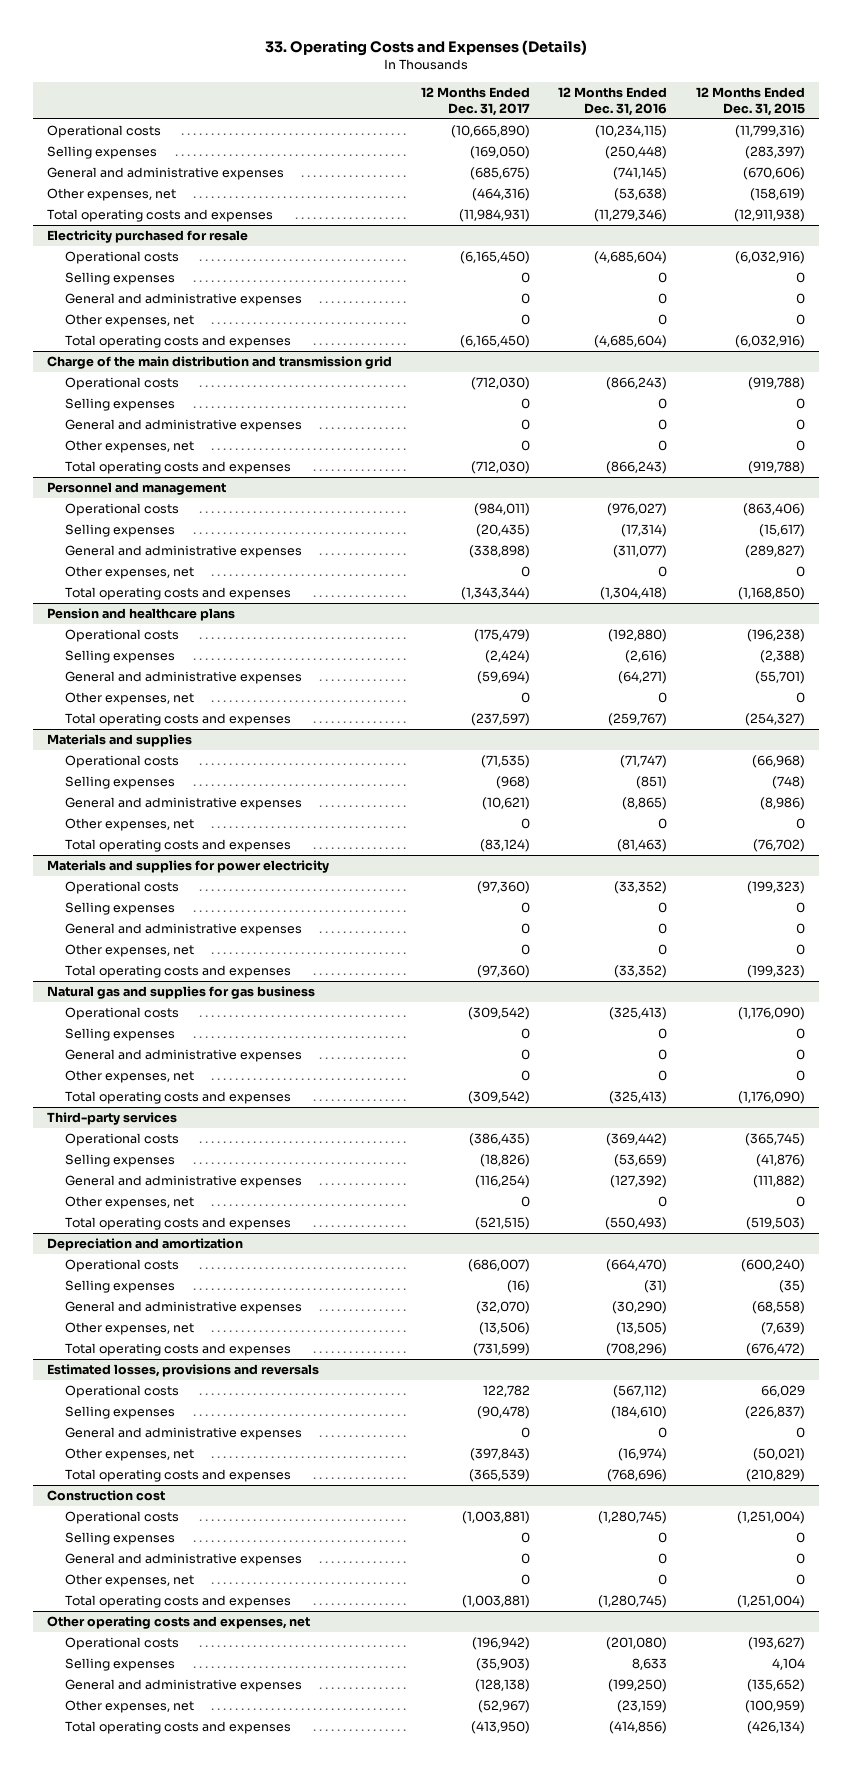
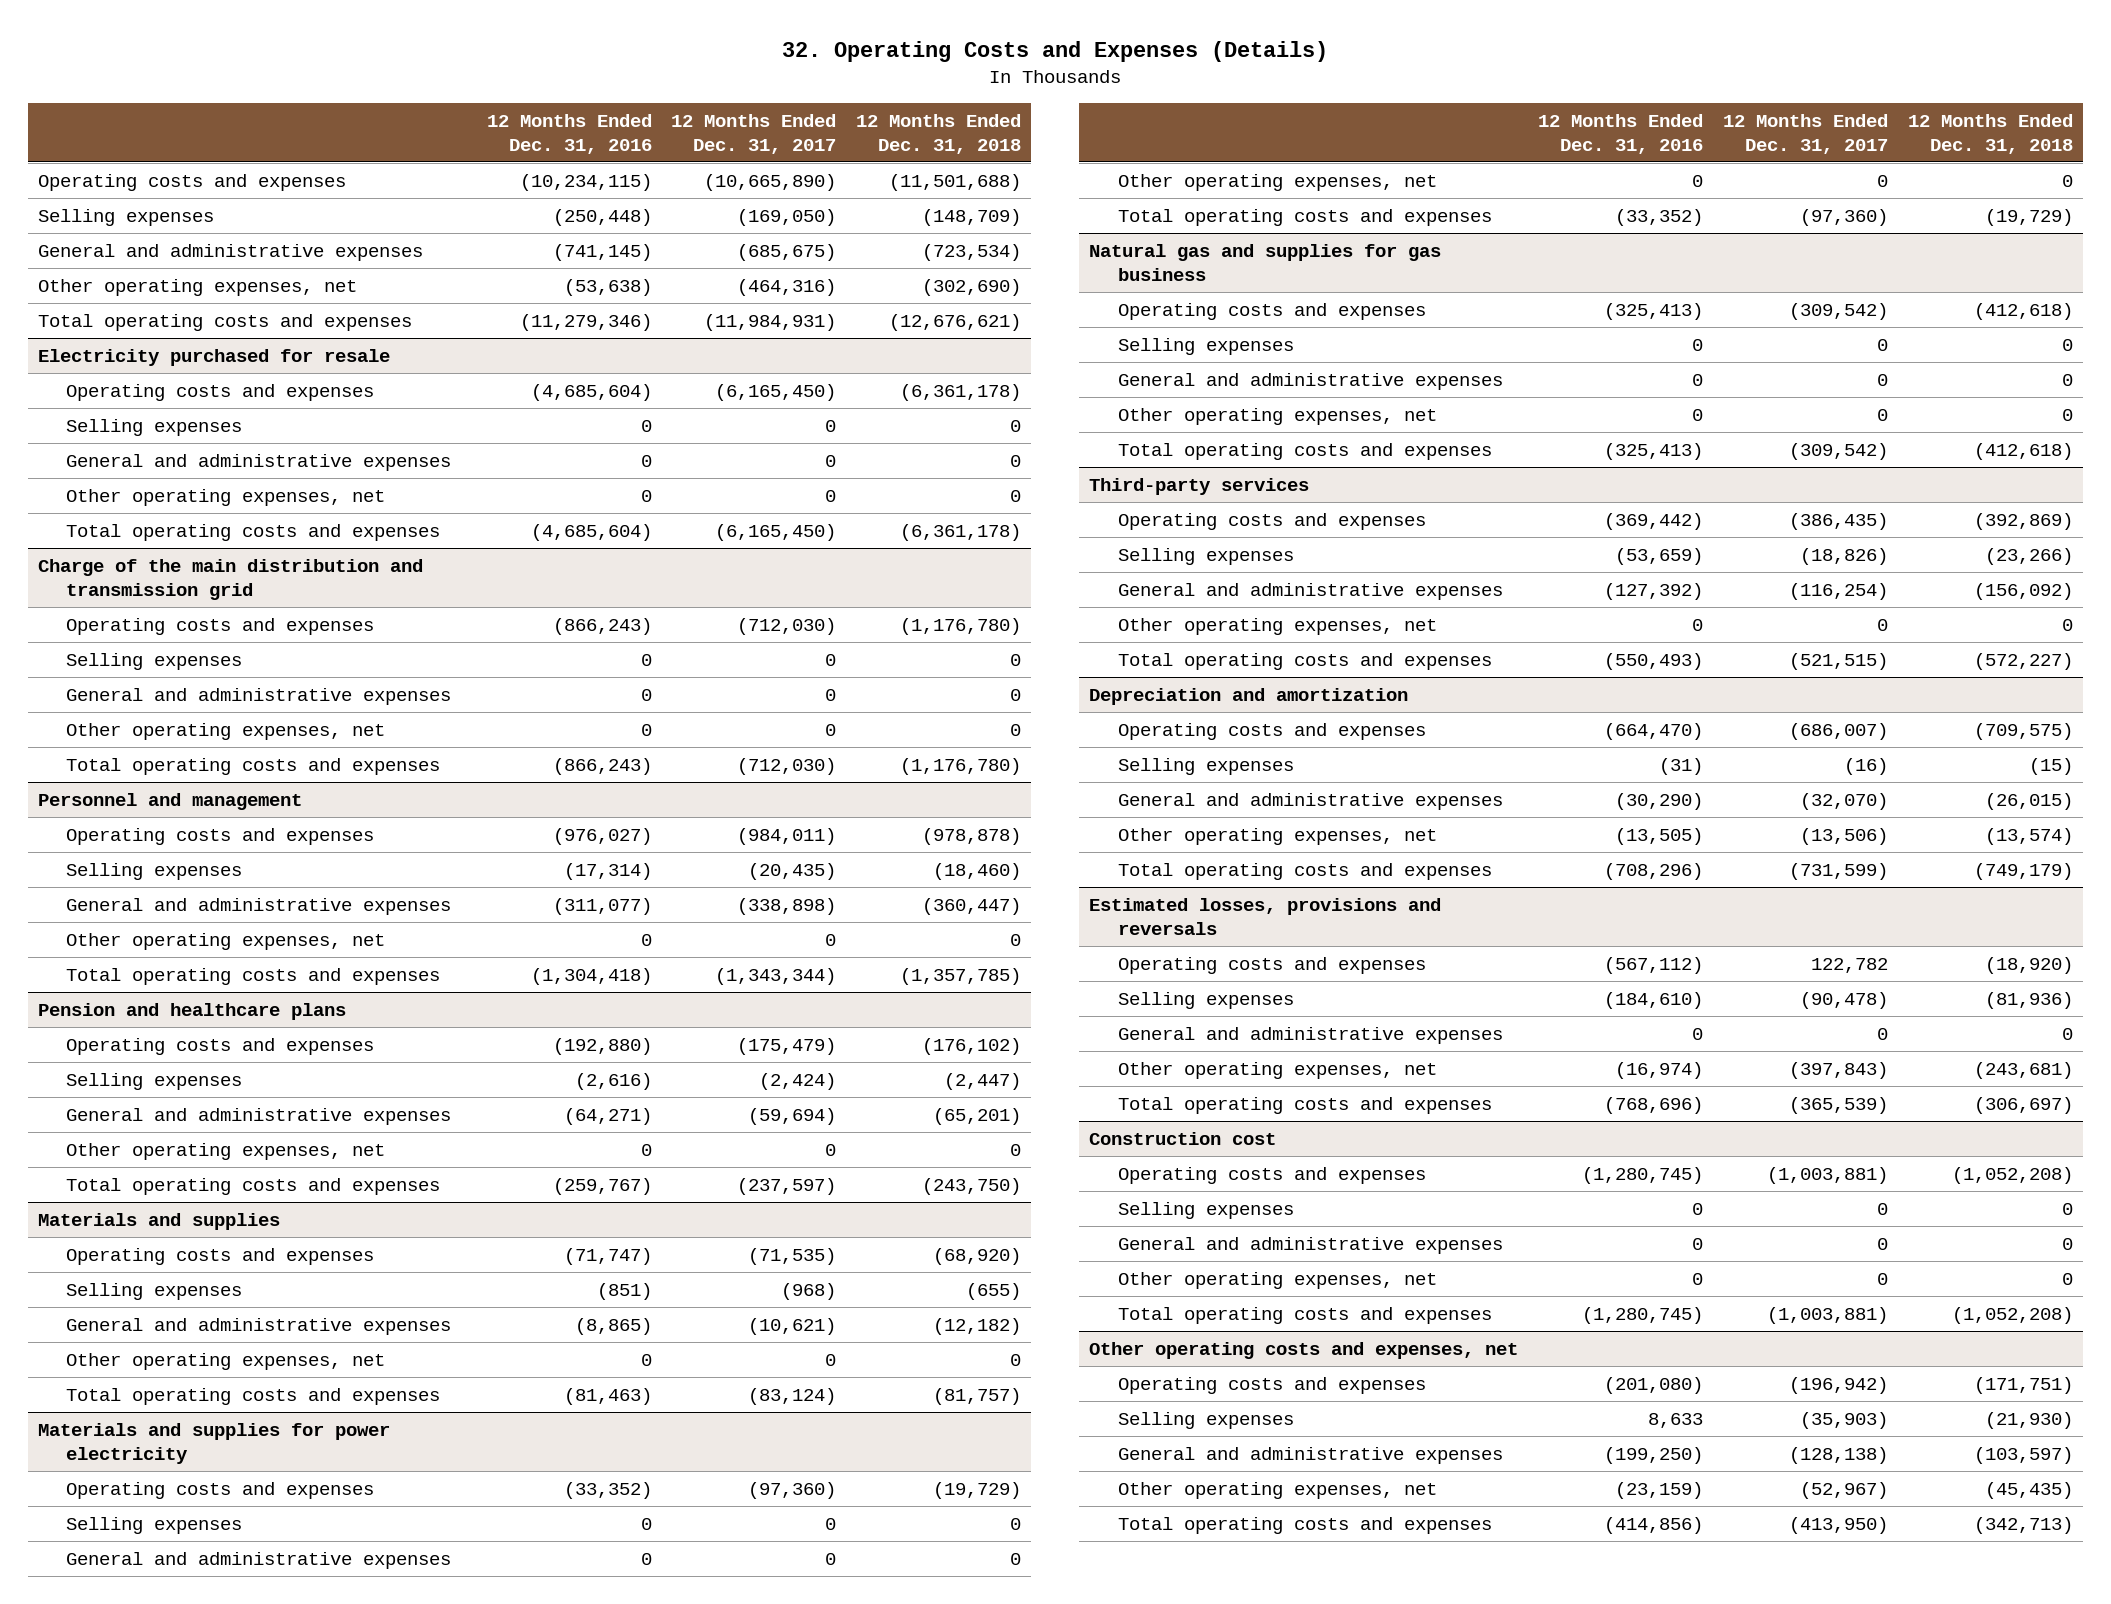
- 33. Operating Costs and Expenses (Details)
+ 32. Operating Costs and Expenses (Details)
- | 12 Months Ended Dec. 31, 2017 | 12 Months Ended Dec. 31, 2016 | 12 Months Ended Dec. 31, 2015
+ | 12 Months Ended Dec. 31, 2016 | 12 Months Ended Dec. 31, 2017 | 12 Months Ended Dec. 31, 2018
- Operational costs | (10,665,890) | (10,234,115) | (11,799,316)
+ Operating costs and expenses | (10,234,115) | (10,665,890) | (11,501,688)
- Other expenses, net | (464,316) | (53,638) | (158,619)
+ Other operating expenses, net | (53,638) | (464,316) | (302,690)
@ Electricity purchased for resale
- Operational costs | (6,165,450) | (4,685,604) | (6,032,916)
+ Operating costs and expenses | (4,685,604) | (6,165,450) | (6,361,178)
- Other expenses, net | 0 | 0 | 0
+ Other operating expenses, net | 0 | 0 | 0
@ Charge of the main distribution and transmission grid
- Operational costs | (712,030) | (866,243) | (919,788)
+ Operating costs and expenses | (866,243) | (712,030) | (1,176,780)
- Other expenses, net | 0 | 0 | 0
+ Other operating expenses, net | 0 | 0 | 0
@ Personnel and management
- Operational costs | (984,011) | (976,027) | (863,406)
+ Operating costs and expenses | (976,027) | (984,011) | (978,878)
- Other expenses, net | 0 | 0 | 0
+ Other operating expenses, net | 0 | 0 | 0
@ Pension and healthcare plans
- Operational costs | (175,479) | (192,880) | (196,238)
+ Operating costs and expenses | (192,880) | (175,479) | (176,102)
- Other expenses, net | 0 | 0 | 0
+ Other operating expenses, net | 0 | 0 | 0
@ Materials and supplies
- Operational costs | (71,535) | (71,747) | (66,968)
+ Operating costs and expenses | (71,747) | (71,535) | (68,920)
- Other expenses, net | 0 | 0 | 0
+ Other operating expenses, net | 0 | 0 | 0
@ Materials and supplies for power electricity
- Operational costs | (97,360) | (33,352) | (199,323)
+ Operating costs and expenses | (33,352) | (97,360) | (19,729)
- Other expenses, net | 0 | 0 | 0
+ Other operating expenses, net | 0 | 0 | 0
@ Natural gas and supplies for gas business
- Operational costs | (309,542) | (325,413) | (1,176,090)
+ Operating costs and expenses | (325,413) | (309,542) | (412,618)
- Other expenses, net | 0 | 0 | 0
+ Other operating expenses, net | 0 | 0 | 0
@ Third-party services
- Operational costs | (386,435) | (369,442) | (365,745)
+ Operating costs and expenses | (369,442) | (386,435) | (392,869)
- Other expenses, net | 0 | 0 | 0
+ Other operating expenses, net | 0 | 0 | 0
@ Depreciation and amortization
- Operational costs | (686,007) | (664,470) | (600,240)
+ Operating costs and expenses | (664,470) | (686,007) | (709,575)
- Other expenses, net | (13,506) | (13,505) | (7,639)
+ Other operating expenses, net | (13,505) | (13,506) | (13,574)
@ Estimated losses, provisions and reversals
- Operational costs | 122,782 | (567,112) | 66,029
+ Operating costs and expenses | (567,112) | 122,782 | (18,920)
- Other expenses, net | (397,843) | (16,974) | (50,021)
+ Other operating expenses, net | (16,974) | (397,843) | (243,681)
@ Construction cost
- Operational costs | (1,003,881) | (1,280,745) | (1,251,004)
+ Operating costs and expenses | (1,280,745) | (1,003,881) | (1,052,208)
- Other expenses, net | 0 | 0 | 0
+ Other operating expenses, net | 0 | 0 | 0
@ Other operating costs and expenses, net
- Operational costs | (196,942) | (201,080) | (193,627)
+ Operating costs and expenses | (201,080) | (196,942) | (171,751)
- Other expenses, net | (52,967) | (23,159) | (100,959)
+ Other operating expenses, net | (23,159) | (52,967) | (45,435)

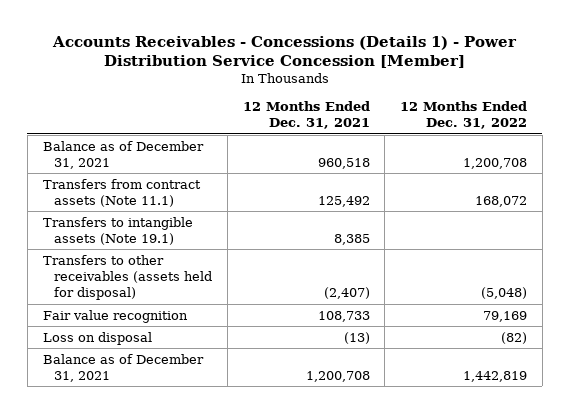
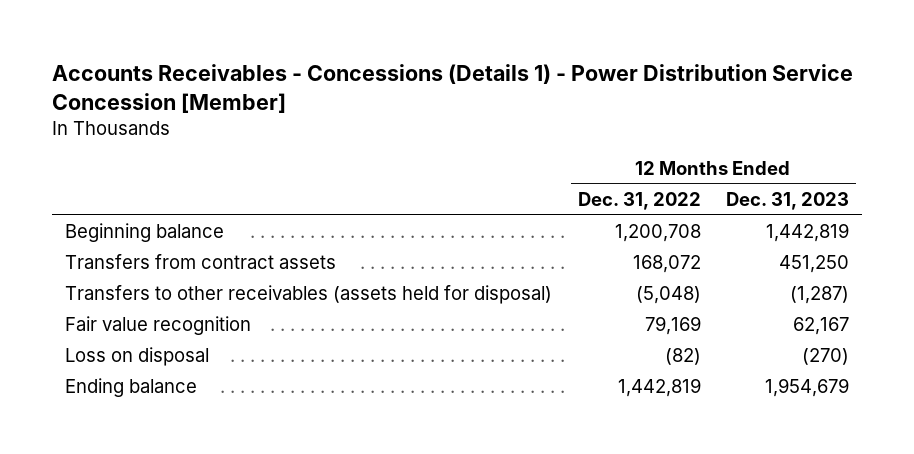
- | 12 Months Ended Dec. 31, 2021 | 12 Months Ended Dec. 31, 2022
+ | 12 Months Ended Dec. 31, 2022 | 12 Months Ended Dec. 31, 2023
- Balance as of December 31, 2021 | 960,518 | 1,200,708
- Transfers from contract assets (Note 11.1) | 125,492 | 168,072
- Transfers to intangible assets (Note 19.1) | 8,385 |
+ Beginning balance | 1,200,708 | 1,442,819
+ Transfers from contract assets | 168,072 | 451,250
- Balance as of December 31, 2021 | 1,200,708 | 1,442,819
+ Ending balance | 1,442,819 | 1,954,679

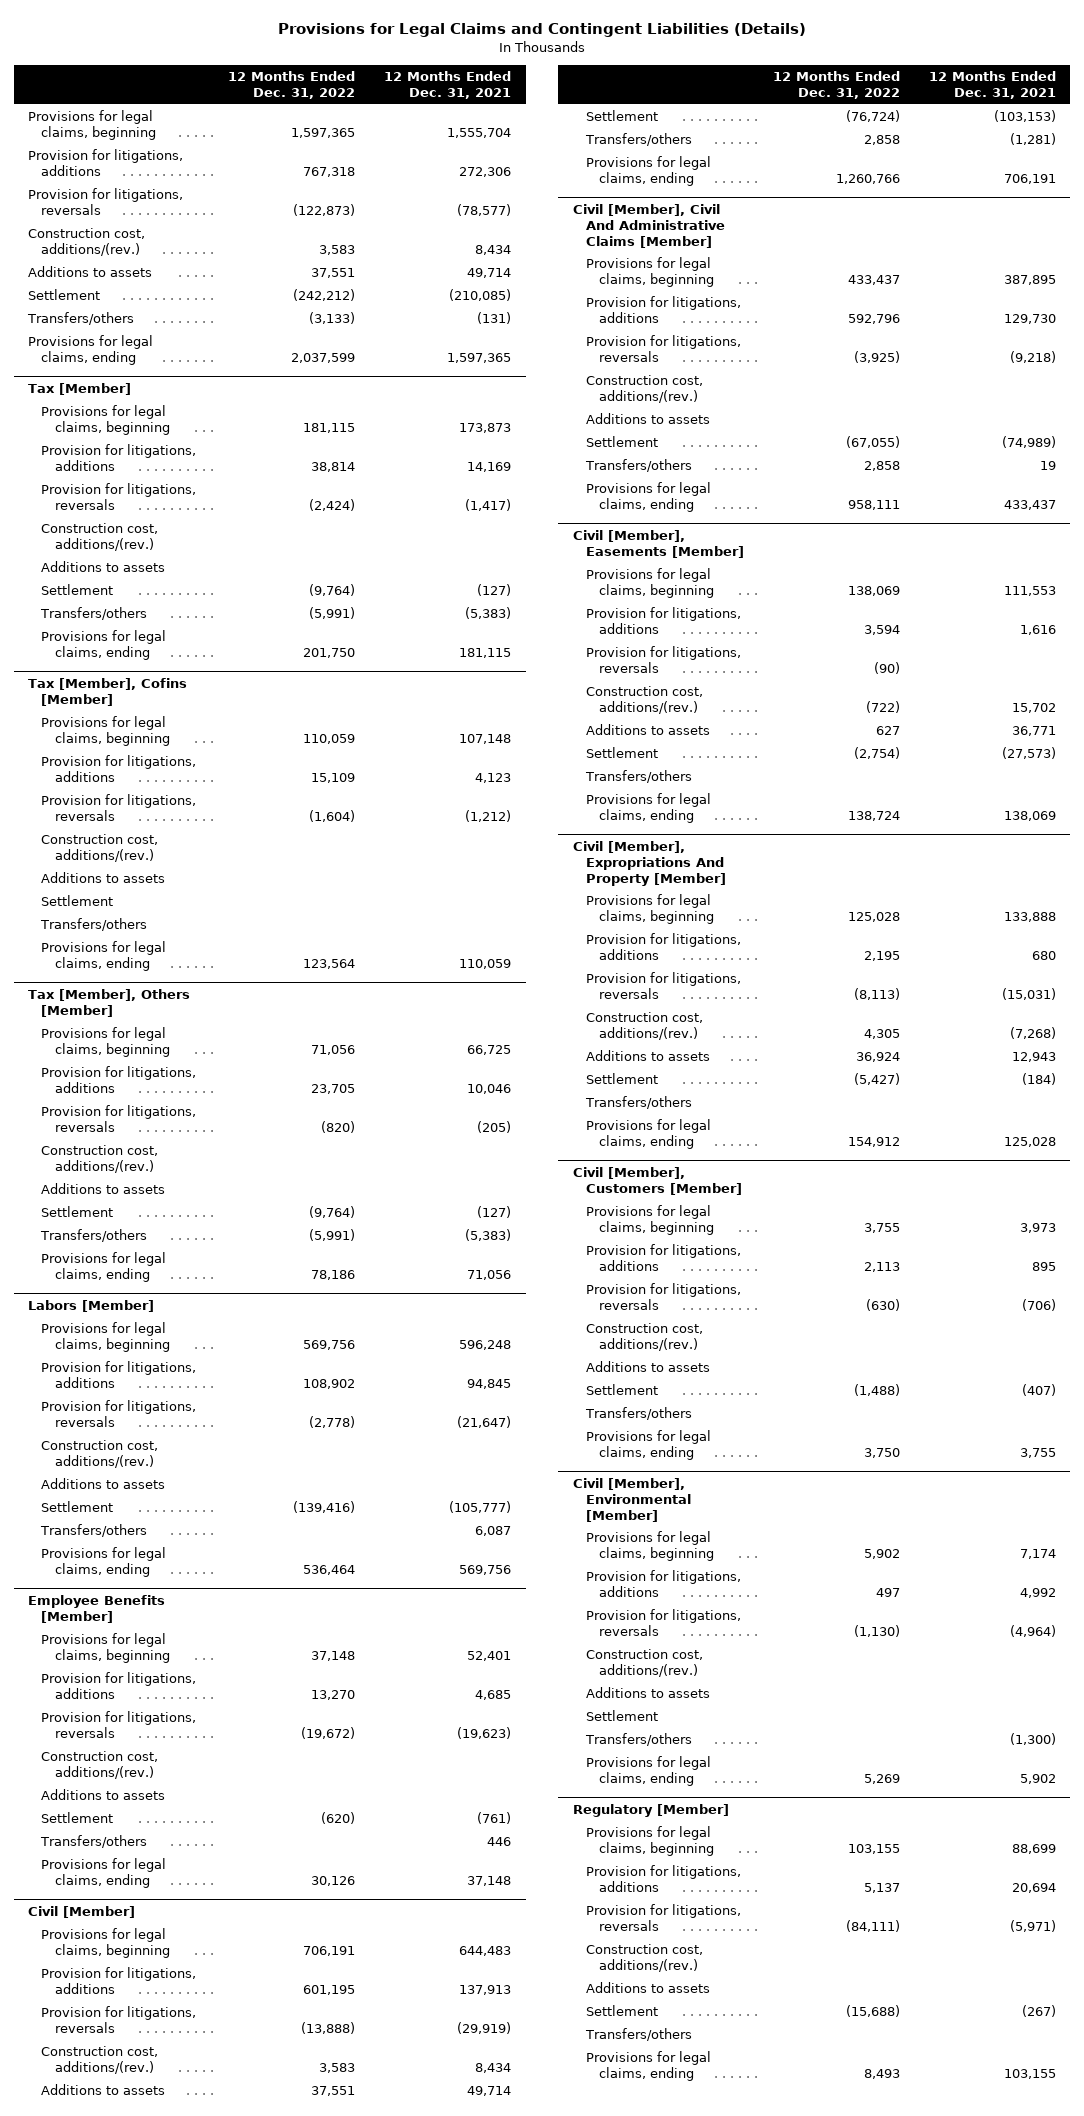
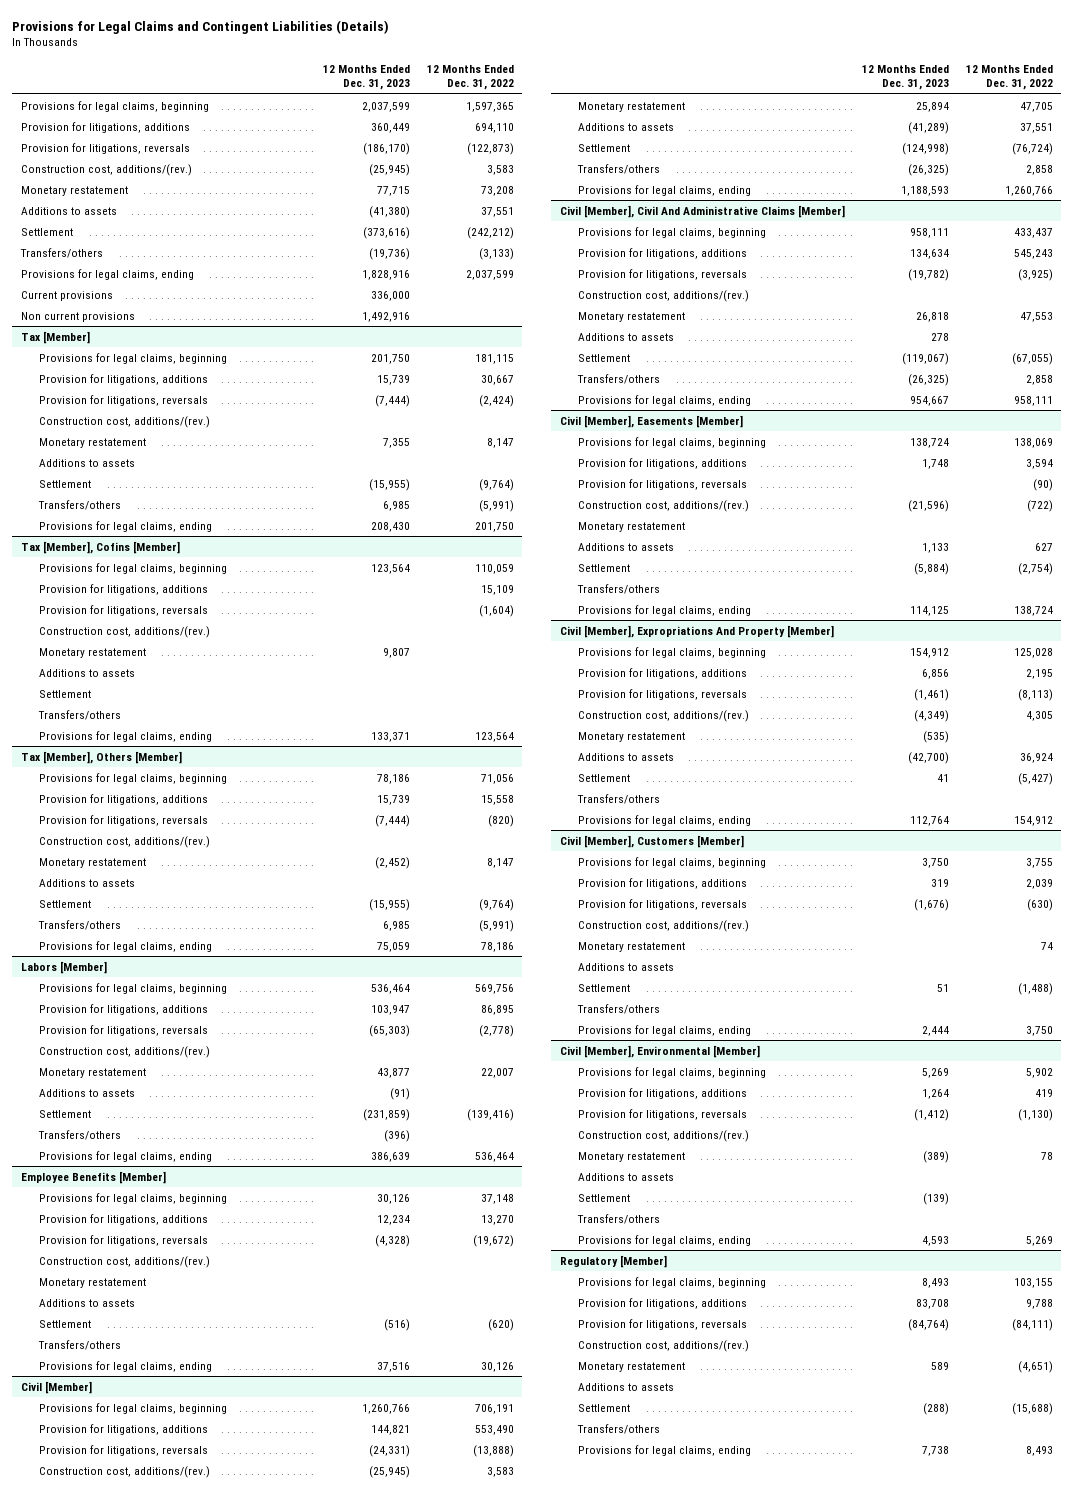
- | 12 Months Ended Dec. 31, 2022 | 12 Months Ended Dec. 31, 2021
+ | 12 Months Ended Dec. 31, 2023 | 12 Months Ended Dec. 31, 2022
- Provision for litigations, additions | 767,318 | 272,306
+ Provision for litigations, additions | 360,449 | 694,110
+ Monetary restatement | 77,715 | 73,208
+ Current provisions | 336,000 |
+ Non current provisions | 1,492,916 |
@ Tax [Member]
- Provision for litigations, additions | 38,814 | 14,169
+ Provision for litigations, additions | 15,739 | 30,667
+ Monetary restatement | 7,355 | 8,147
@ Tax [Member], Cofins [Member]
+ Monetary restatement | 9,807 |
@ Tax [Member], Others [Member]
- Provision for litigations, additions | 23,705 | 10,046
+ Provision for litigations, additions | 15,739 | 15,558
+ Monetary restatement | (2,452) | 8,147
@ Labors [Member]
- Provision for litigations, additions | 108,902 | 94,845
+ Provision for litigations, additions | 103,947 | 86,895
+ Monetary restatement | 43,877 | 22,007
@ Employee Benefits [Member]
+ Monetary restatement
@ Civil [Member]
- Provision for litigations, additions | 601,195 | 137,913
+ Provision for litigations, additions | 144,821 | 553,490
+ Monetary restatement | 25,894 | 47,705
@ Civil [Member], Civil And Administrative Claims [Member]
- Provision for litigations, additions | 592,796 | 129,730
+ Provision for litigations, additions | 134,634 | 545,243
+ Monetary restatement | 26,818 | 47,553
@ Civil [Member], Easements [Member]
+ Monetary restatement
@ Civil [Member], Expropriations And Property [Member]
+ Monetary restatement | (535) |
@ Civil [Member], Customers [Member]
- Provision for litigations, additions | 2,113 | 895
+ Provision for litigations, additions | 319 | 2,039
+ Monetary restatement | | 74
@ Civil [Member], Environmental [Member]
- Provision for litigations, additions | 497 | 4,992
+ Provision for litigations, additions | 1,264 | 419
+ Monetary restatement | (389) | 78
@ Regulatory [Member]
- Provision for litigations, additions | 5,137 | 20,694
+ Provision for litigations, additions | 83,708 | 9,788
+ Monetary restatement | 589 | (4,651)

